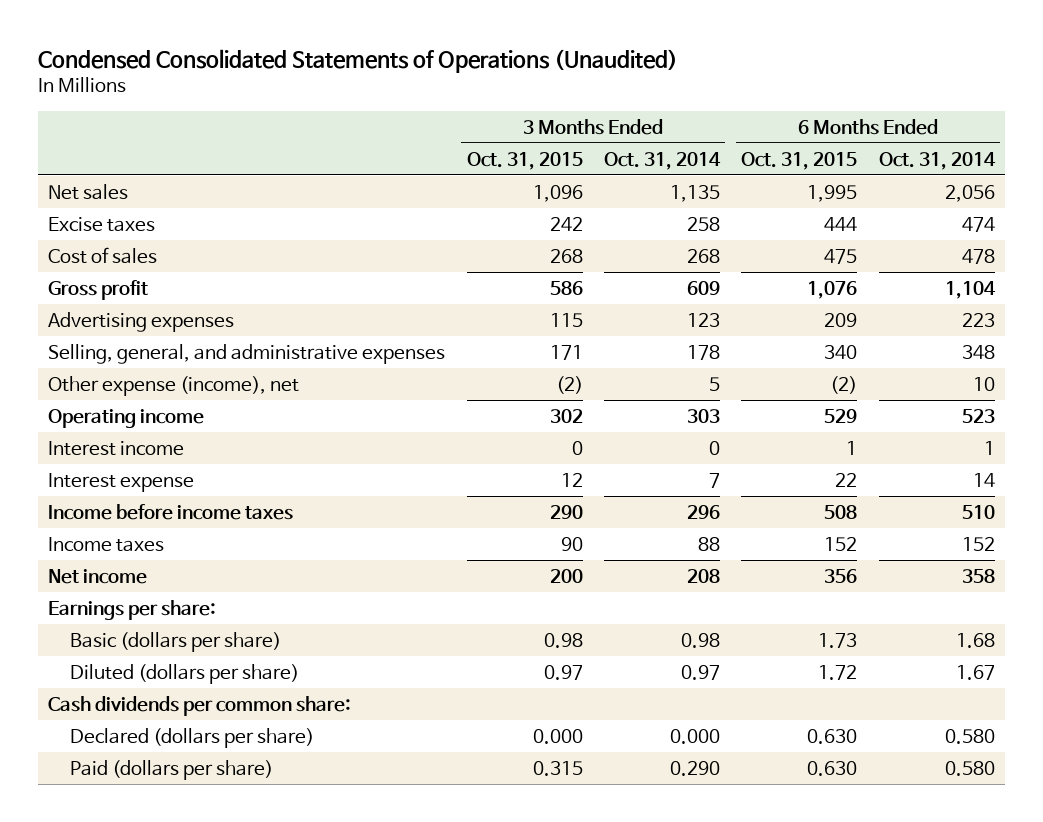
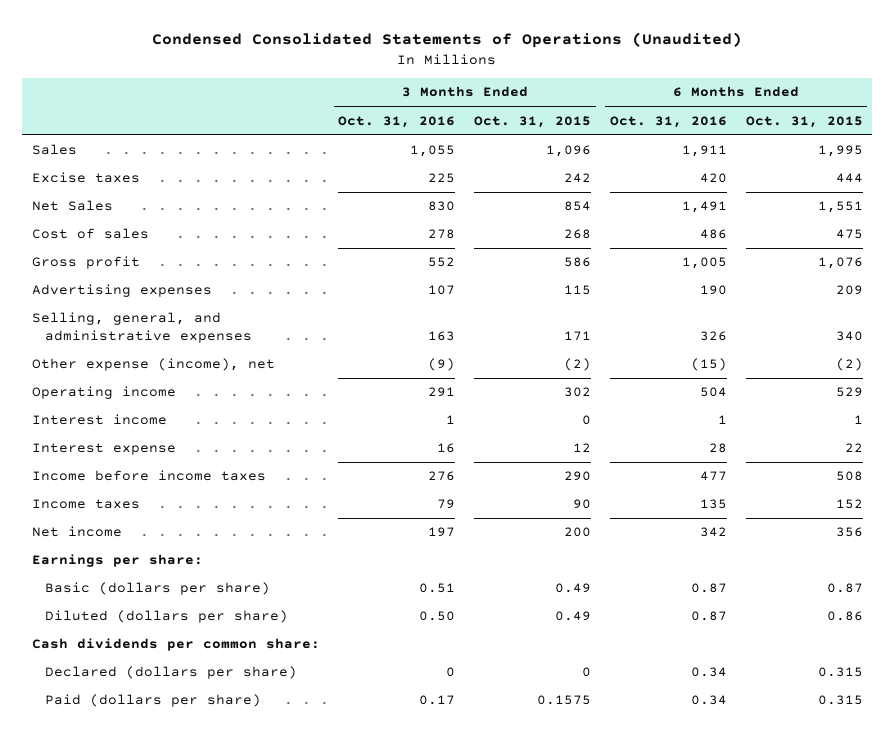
- | 3 Months Ended Oct. 31, 2015 | 3 Months Ended Oct. 31, 2014 | 6 Months Ended Oct. 31, 2015 | 6 Months Ended Oct. 31, 2014
+ | 3 Months Ended Oct. 31, 2016 | 3 Months Ended Oct. 31, 2015 | 6 Months Ended Oct. 31, 2016 | 6 Months Ended Oct. 31, 2015
- Net sales | 1,096 | 1,135 | 1,995 | 2,056
+ Sales | 1,055 | 1,096 | 1,911 | 1,995
+ Net Sales | 830 | 854 | 1,491 | 1,551
- Basic (dollars per share) | 0.98 | 0.98 | 1.73 | 1.68
- Diluted (dollars per share) | 0.97 | 0.97 | 1.72 | 1.67
+ Basic (dollars per share) | 0.51 | 0.49 | 0.87 | 0.87
+ Diluted (dollars per share) | 0.50 | 0.49 | 0.87 | 0.86
- Declared (dollars per share) | 0.000 | 0.000 | 0.630 | 0.580
- Paid (dollars per share) | 0.315 | 0.290 | 0.630 | 0.580
+ Declared (dollars per share) | 0 | 0 | 0.34 | 0.315
+ Paid (dollars per share) | 0.17 | 0.1575 | 0.34 | 0.315

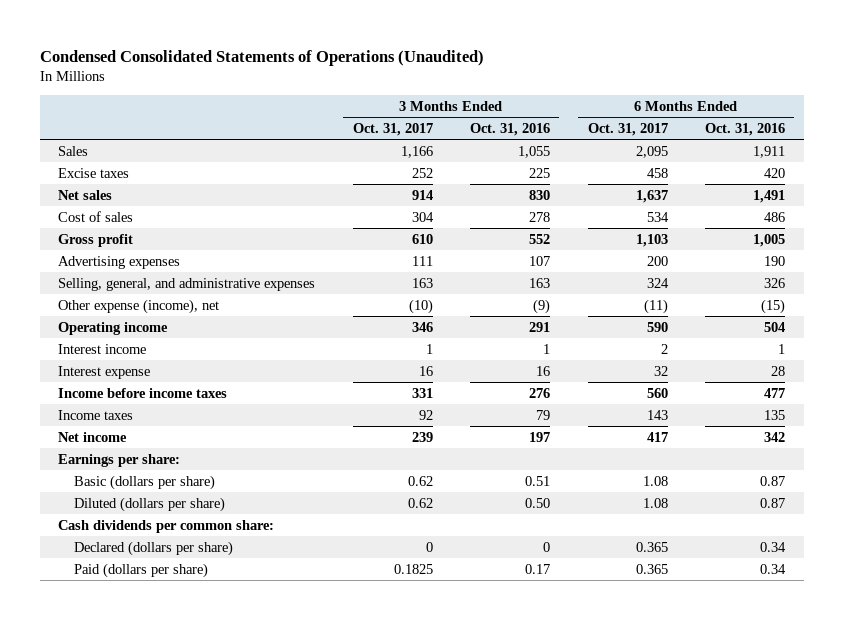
- | 3 Months Ended Oct. 31, 2016 | 3 Months Ended Oct. 31, 2015 | 6 Months Ended Oct. 31, 2016 | 6 Months Ended Oct. 31, 2015
+ | 3 Months Ended Oct. 31, 2017 | 3 Months Ended Oct. 31, 2016 | 6 Months Ended Oct. 31, 2017 | 6 Months Ended Oct. 31, 2016
- Net Sales | 830 | 854 | 1,491 | 1,551
+ Net sales | 914 | 830 | 1,637 | 1,491

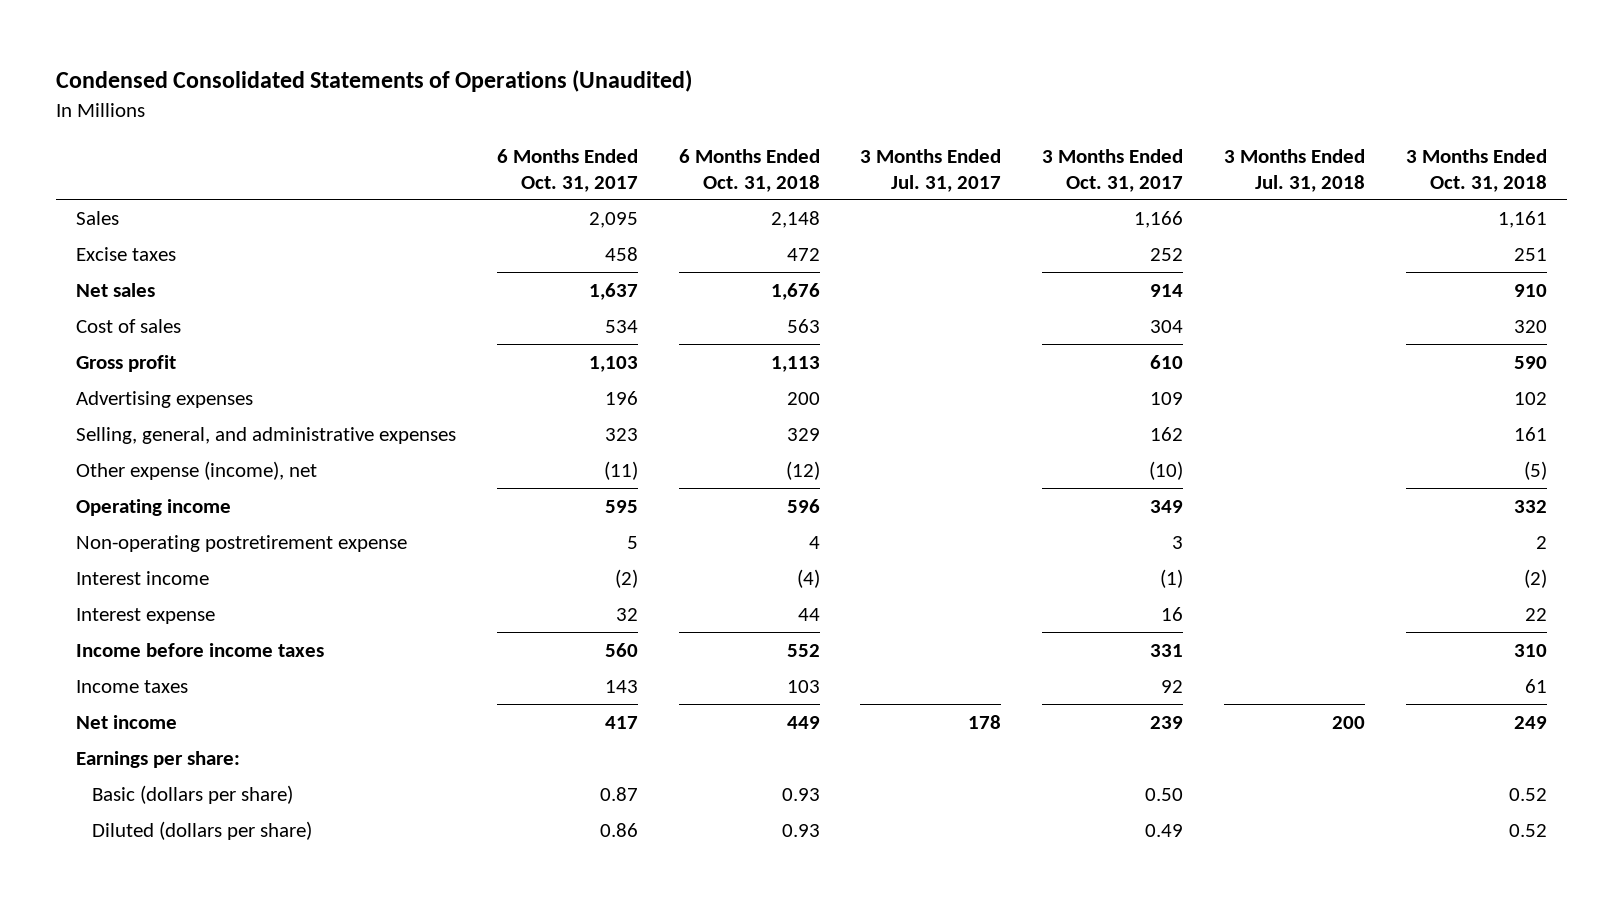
- | 3 Months Ended Oct. 31, 2017 | 3 Months Ended Oct. 31, 2016 | 6 Months Ended Oct. 31, 2017 | 6 Months Ended Oct. 31, 2016
+ | 6 Months Ended Oct. 31, 2017 | 6 Months Ended Oct. 31, 2018 | 3 Months Ended Jul. 31, 2017 | 3 Months Ended Oct. 31, 2017 | 3 Months Ended Jul. 31, 2018 | 3 Months Ended Oct. 31, 2018
- Advertising expenses | 111 | 107 | 200 | 190
- Selling, general, and administrative expenses | 163 | 163 | 324 | 326
+ Advertising expenses | 196 | 200 | | 109 | | 102
+ Selling, general, and administrative expenses | 323 | 329 | | 162 | | 161
- Operating income | 346 | 291 | 590 | 504
- Interest income | 1 | 1 | 2 | 1
+ Operating income | 595 | 596 | | 349 | | 332
+ Non-operating postretirement expense | 5 | 4 | | 3 | | 2
+ Interest income | (2) | (4) | | (1) | | (2)
- Basic (dollars per share) | 0.62 | 0.51 | 1.08 | 0.87
- Diluted (dollars per share) | 0.62 | 0.50 | 1.08 | 0.87
- Cash dividends per common share:
- Declared (dollars per share) | 0 | 0 | 0.365 | 0.34
- Paid (dollars per share) | 0.1825 | 0.17 | 0.365 | 0.34
+ Basic (dollars per share) | 0.87 | 0.93 | | 0.50 | | 0.52
+ Diluted (dollars per share) | 0.86 | 0.93 | | 0.49 | | 0.52

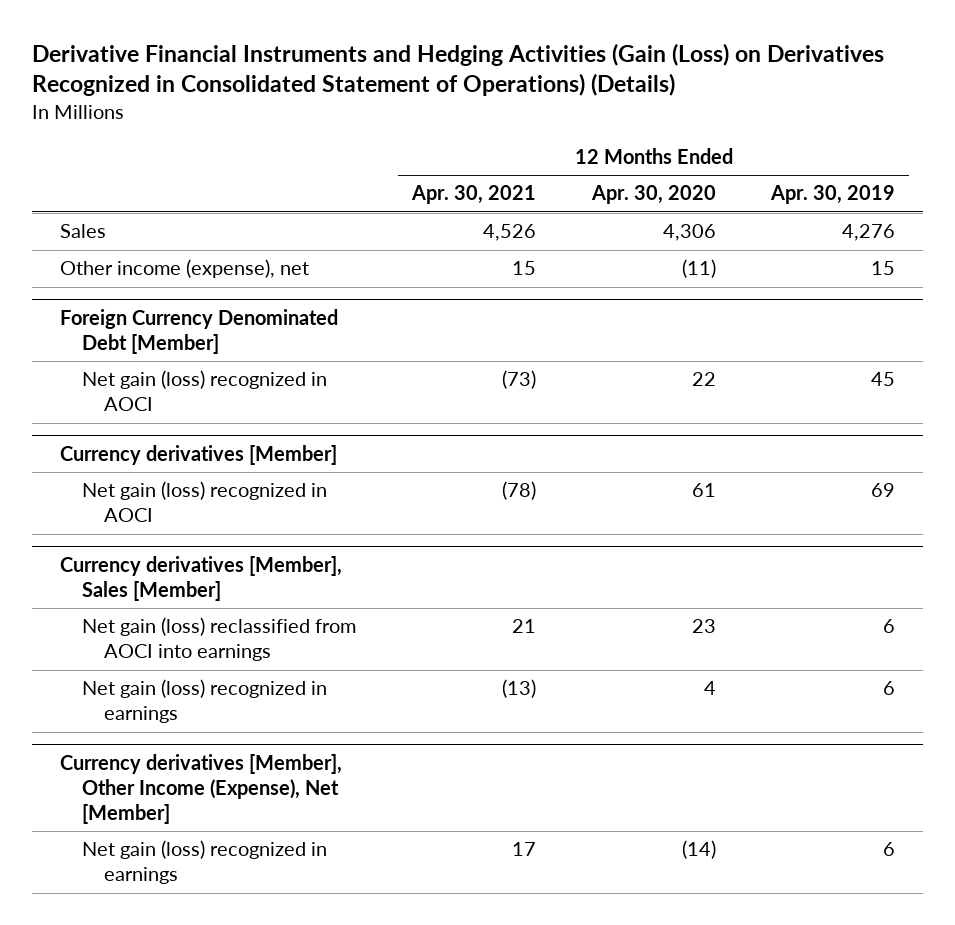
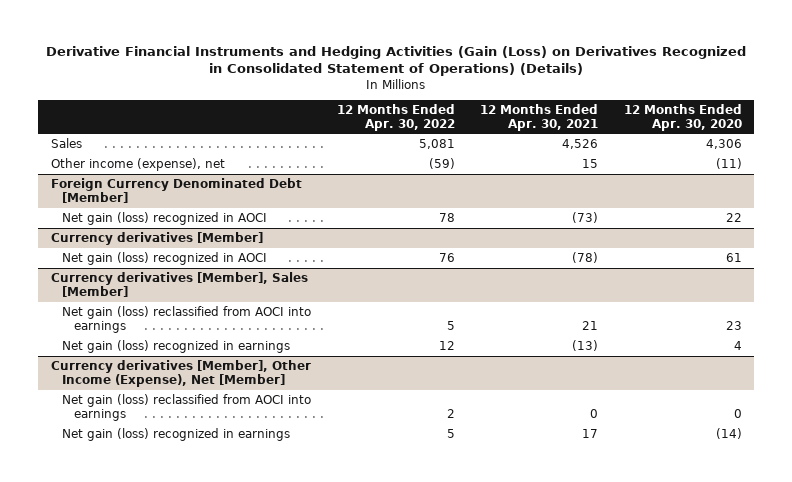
- | 12 Months Ended Apr. 30, 2021 | 12 Months Ended Apr. 30, 2020 | 12 Months Ended Apr. 30, 2019
+ | 12 Months Ended Apr. 30, 2022 | 12 Months Ended Apr. 30, 2021 | 12 Months Ended Apr. 30, 2020
@ Currency derivatives [Member], Other Income (Expense), Net [Member]
+ Net gain (loss) reclassified from AOCI into earnings | 2 | 0 | 0

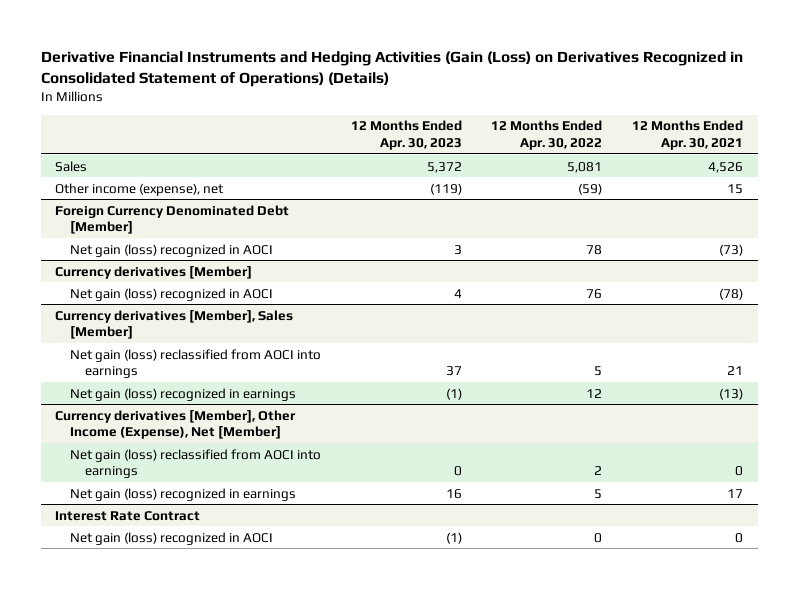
- | 12 Months Ended Apr. 30, 2022 | 12 Months Ended Apr. 30, 2021 | 12 Months Ended Apr. 30, 2020
+ | 12 Months Ended Apr. 30, 2023 | 12 Months Ended Apr. 30, 2022 | 12 Months Ended Apr. 30, 2021
+ Interest Rate Contract
+ Net gain (loss) recognized in AOCI | (1) | 0 | 0

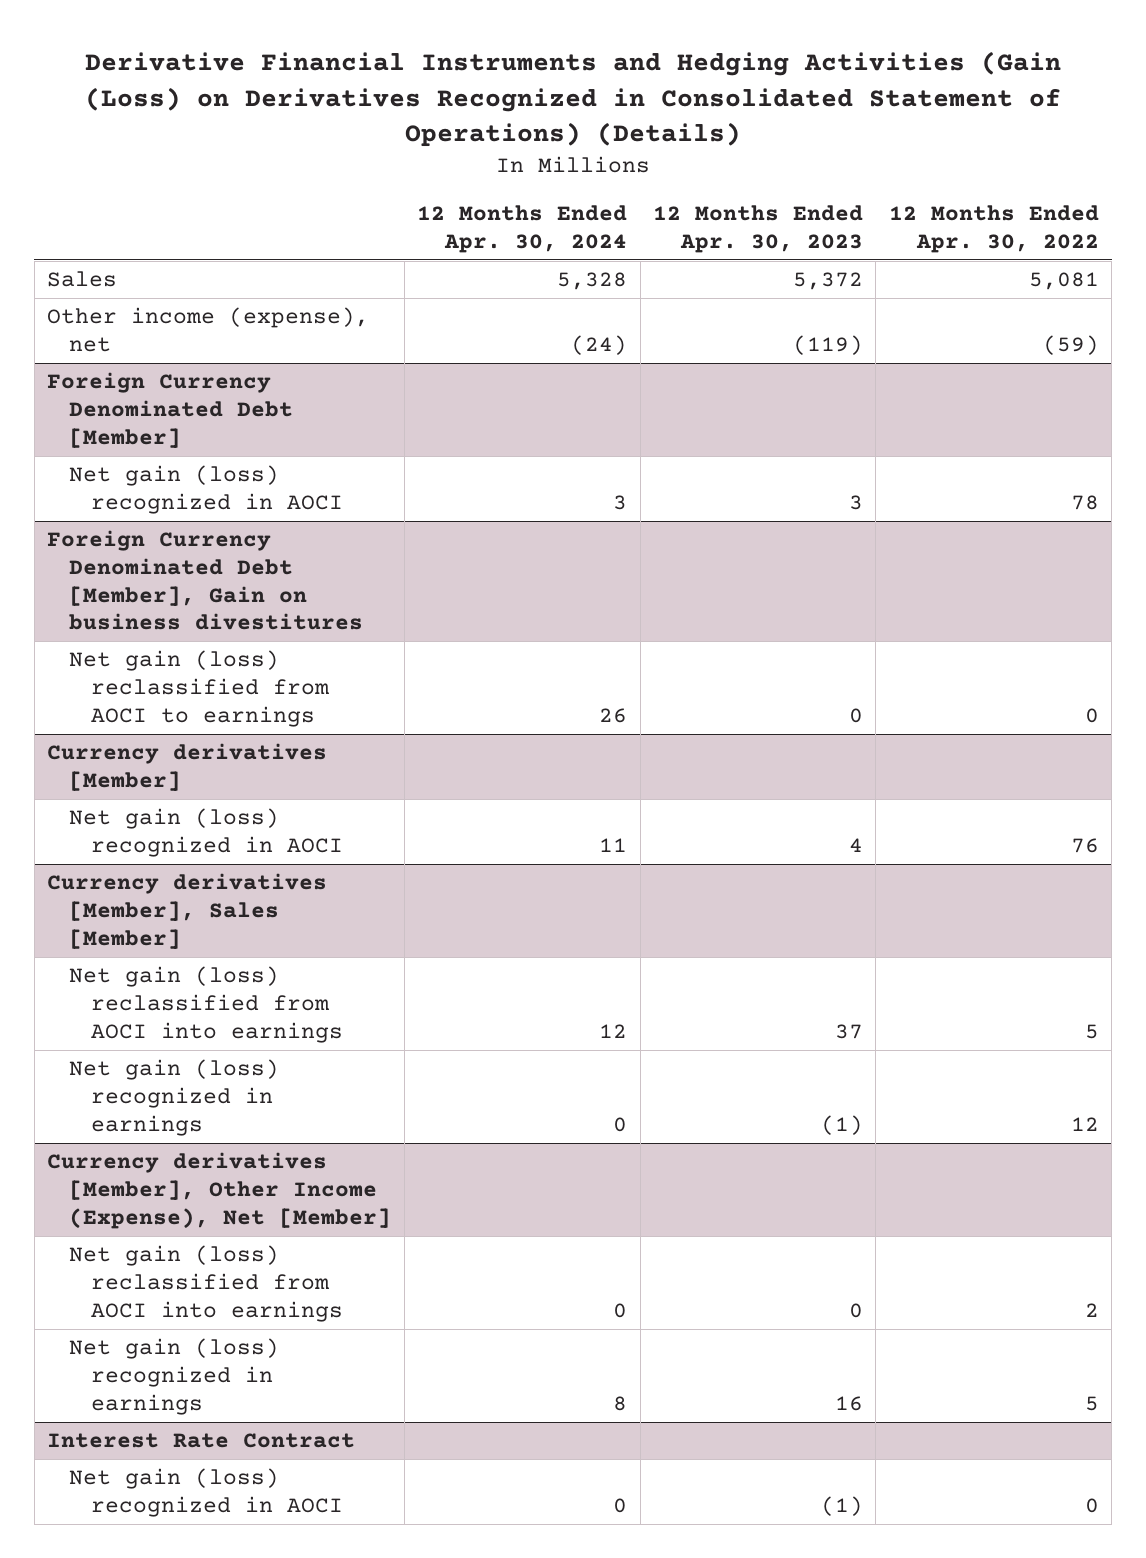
- | 12 Months Ended Apr. 30, 2023 | 12 Months Ended Apr. 30, 2022 | 12 Months Ended Apr. 30, 2021
+ | 12 Months Ended Apr. 30, 2024 | 12 Months Ended Apr. 30, 2023 | 12 Months Ended Apr. 30, 2022
+ Foreign Currency Denominated Debt [Member], Gain on business divestitures
+ Net gain (loss) reclassified from AOCI to earnings | 26 | 0 | 0

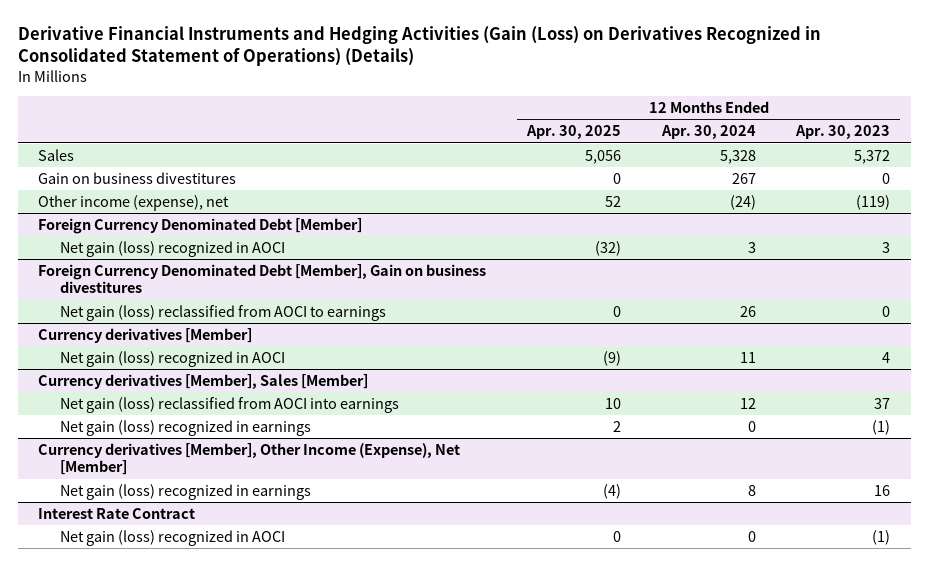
- | 12 Months Ended Apr. 30, 2024 | 12 Months Ended Apr. 30, 2023 | 12 Months Ended Apr. 30, 2022
+ | 12 Months Ended Apr. 30, 2025 | 12 Months Ended Apr. 30, 2024 | 12 Months Ended Apr. 30, 2023
+ Gain on business divestitures | 0 | 267 | 0
@ Currency derivatives [Member], Other Income (Expense), Net [Member]
- Net gain (loss) reclassified from AOCI into earnings | 0 | 0 | 2

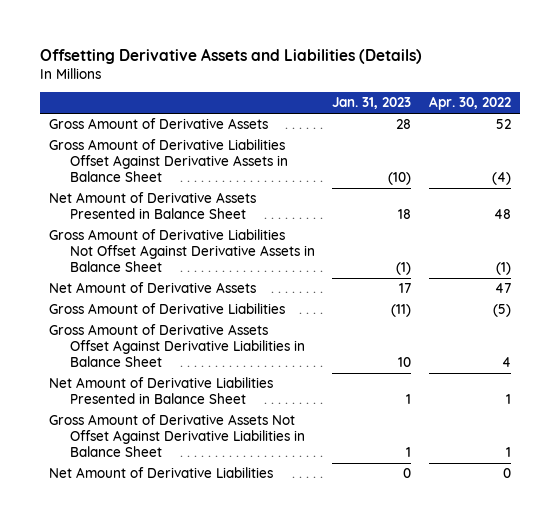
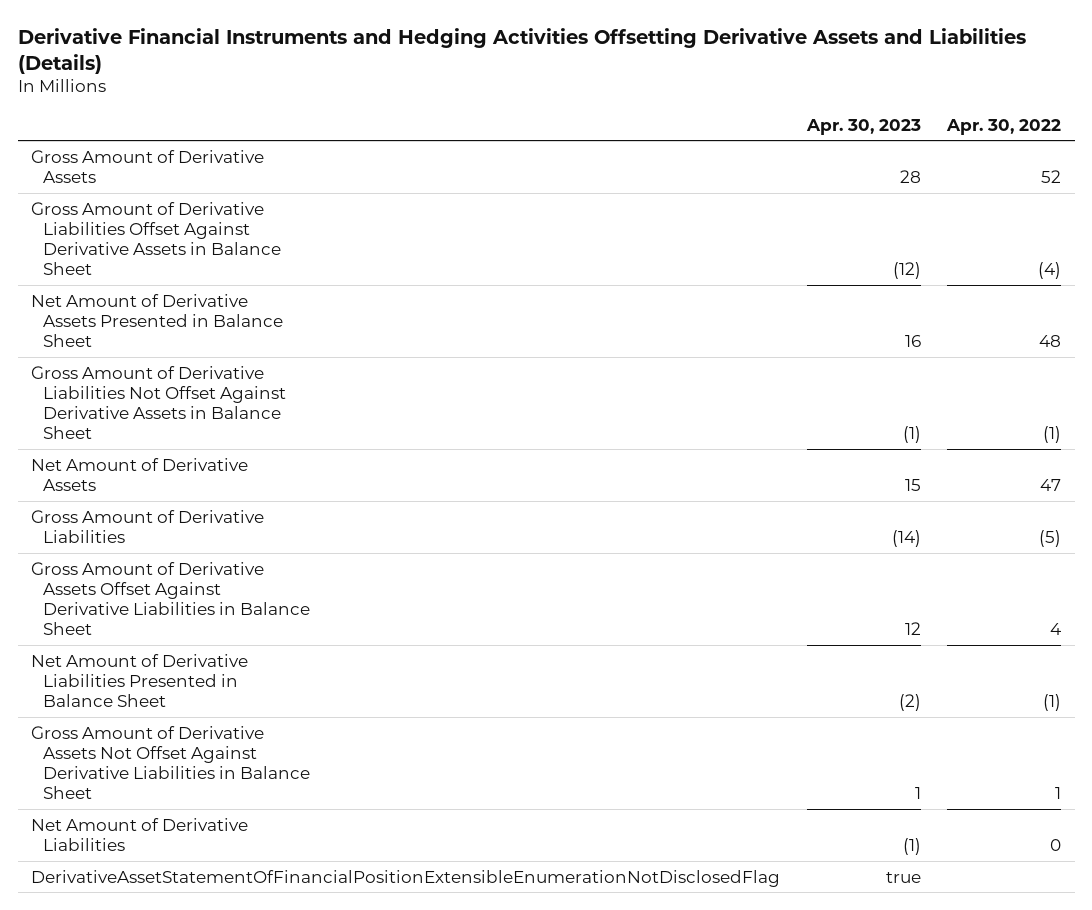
- Offsetting Derivative Assets and Liabilities (Details)
+ Derivative Financial Instruments and Hedging Activities Offsetting Derivative Assets and Liabilities (Details)
- | Jan. 31, 2023 | Apr. 30, 2022
+ | Apr. 30, 2023 | Apr. 30, 2022
- Net Amount of Derivative Liabilities Presented in Balance Sheet | 1 | 1
+ Net Amount of Derivative Liabilities Presented in Balance Sheet | (2) | (1)
+ DerivativeAssetStatementOfFinancialPositionExtensibleEnumerationNotDisclosedFlag | true |

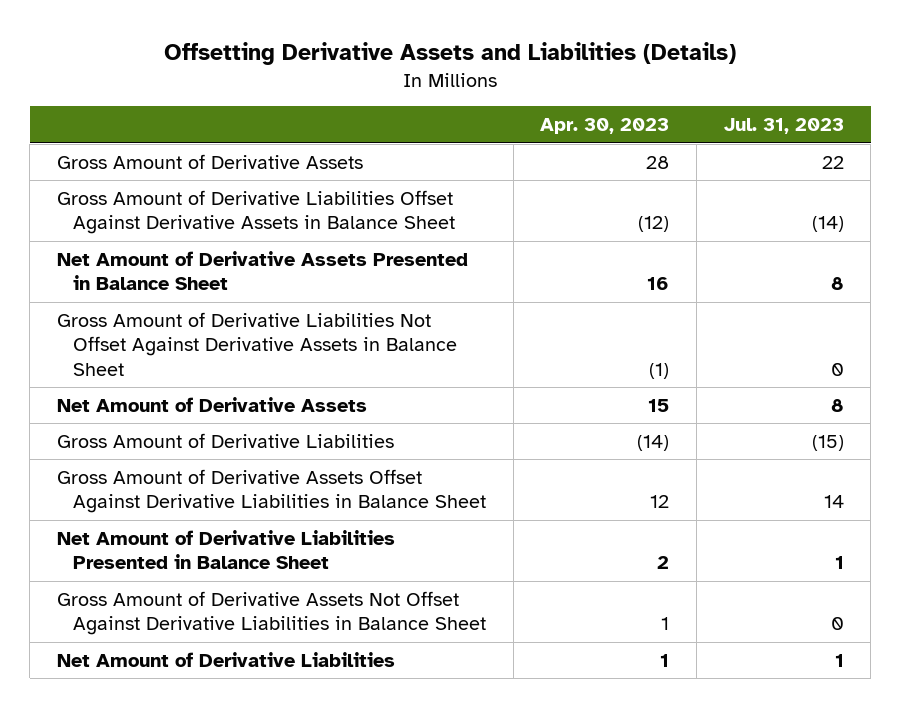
- Derivative Financial Instruments and Hedging Activities Offsetting Derivative Assets and Liabilities (Details)
+ Offsetting Derivative Assets and Liabilities (Details)
- | Apr. 30, 2023 | Apr. 30, 2022
+ | Apr. 30, 2023 | Jul. 31, 2023
- Net Amount of Derivative Liabilities Presented in Balance Sheet | (2) | (1)
+ Net Amount of Derivative Liabilities Presented in Balance Sheet | 2 | 1
- Net Amount of Derivative Liabilities | (1) | 0
- DerivativeAssetStatementOfFinancialPositionExtensibleEnumerationNotDisclosedFlag | true |
+ Net Amount of Derivative Liabilities | 1 | 1

